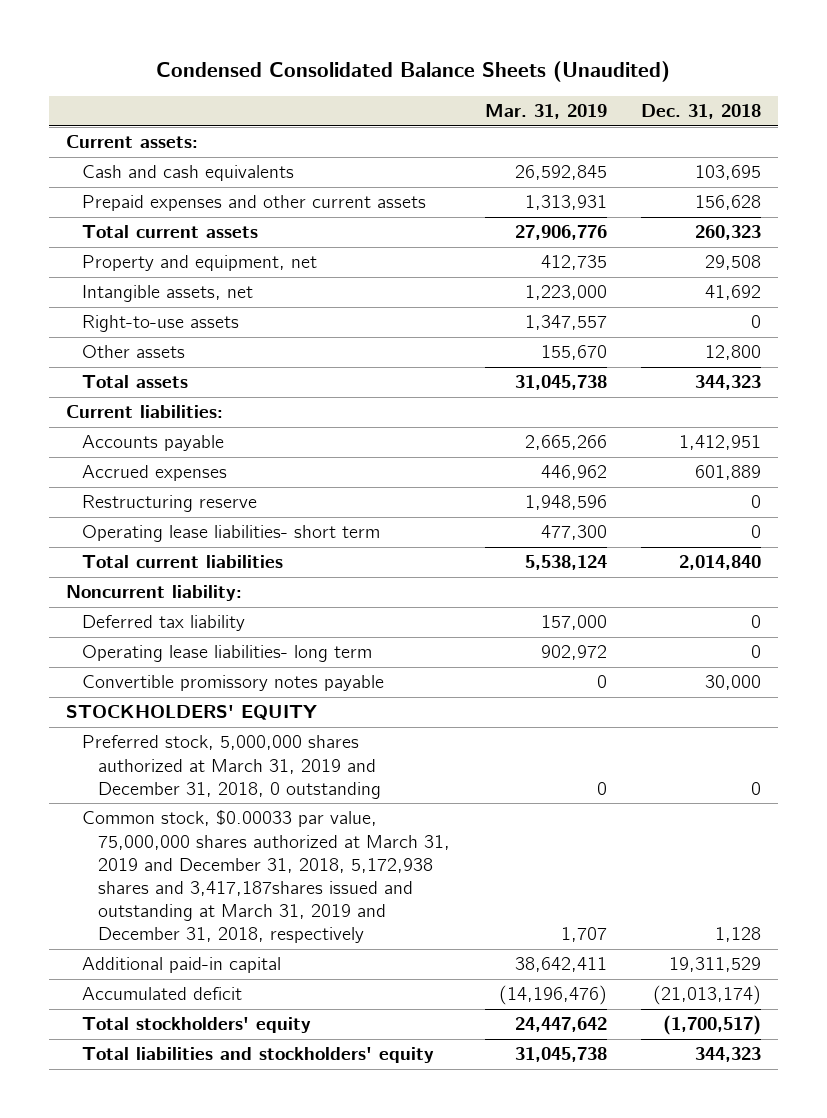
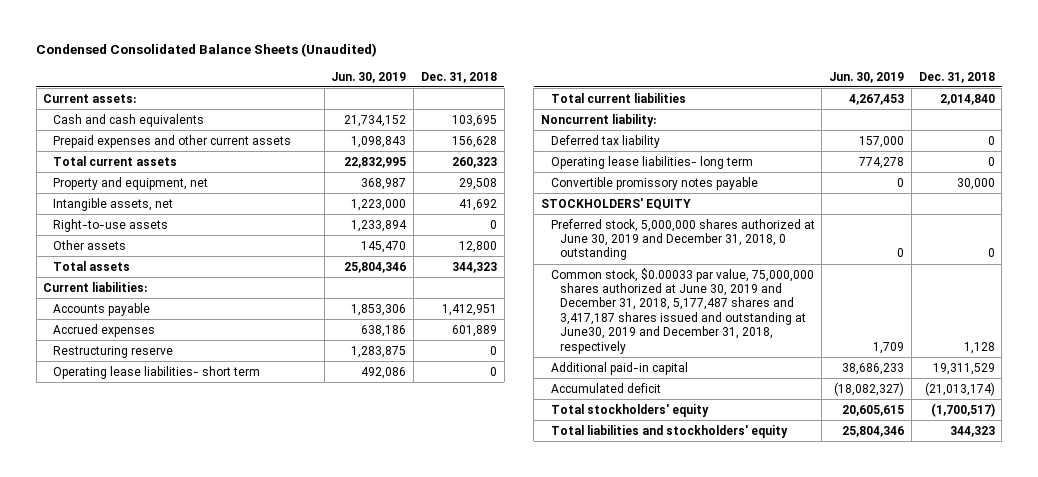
- | Mar. 31, 2019 | Dec. 31, 2018
+ | Jun. 30, 2019 | Dec. 31, 2018
- Preferred stock, 5,000,000 shares authorized at March 31, 2019 and December 31, 2018, 0 outstanding | 0 | 0
- Common stock, $0.00033 par value, 75,000,000 shares authorized at March 31, 2019 and December 31, 2018, 5,172,938 shares and 3,417,187shares issued and outstanding at March 31, 2019 and December 31, 2018, respectively | 1,707 | 1,128
+ Preferred stock, 5,000,000 shares authorized at June 30, 2019 and December 31, 2018, 0 outstanding | 0 | 0
+ Common stock, $0.00033 par value, 75,000,000 shares authorized at June 30, 2019 and December 31, 2018, 5,177,487 shares and 3,417,187 shares issued and outstanding at June30, 2019 and December 31, 2018, respectively | 1,709 | 1,128

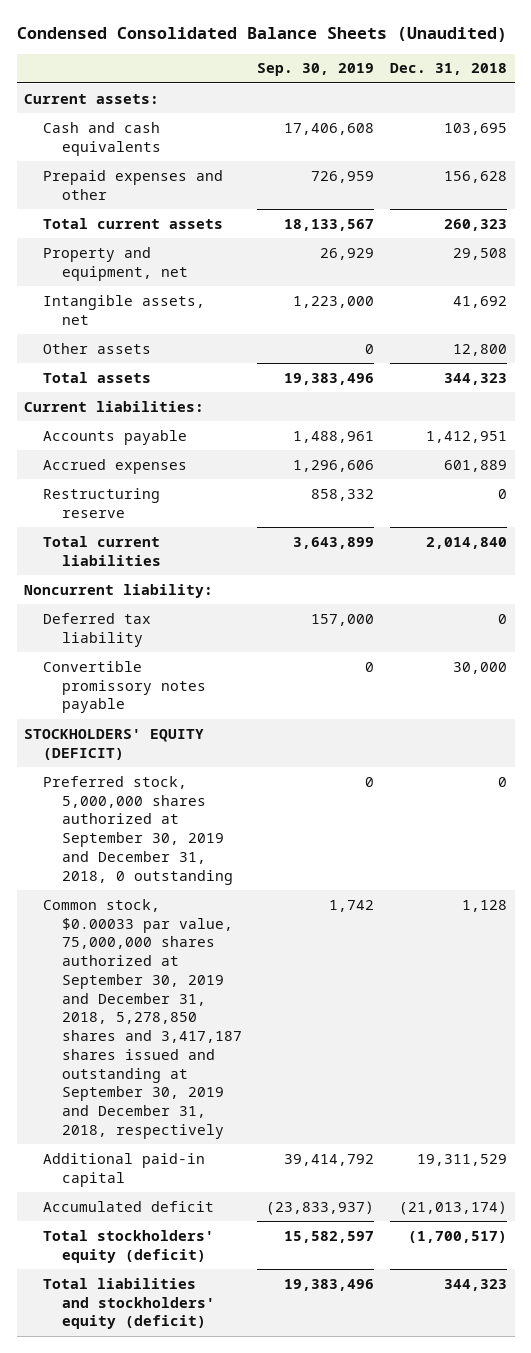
- | Jun. 30, 2019 | Dec. 31, 2018
+ | Sep. 30, 2019 | Dec. 31, 2018
- Prepaid expenses and other current assets | 1,098,843 | 156,628
+ Prepaid expenses and other | 726,959 | 156,628
- Right-to-use assets | 1,233,894 | 0
- Operating lease liabilities- short term | 492,086 | 0
- Operating lease liabilities- long term | 774,278 | 0
- STOCKHOLDERS' EQUITY
- Preferred stock, 5,000,000 shares authorized at June 30, 2019 and December 31, 2018, 0 outstanding | 0 | 0
- Common stock, $0.00033 par value, 75,000,000 shares authorized at June 30, 2019 and December 31, 2018, 5,177,487 shares and 3,417,187 shares issued and outstanding at June30, 2019 and December 31, 2018, respectively | 1,709 | 1,128
+ STOCKHOLDERS' EQUITY (DEFICIT)
+ Preferred stock, 5,000,000 shares authorized at September 30, 2019 and December 31, 2018, 0 outstanding | 0 | 0
+ Common stock, $0.00033 par value, 75,000,000 shares authorized at September 30, 2019 and December 31, 2018, 5,278,850 shares and 3,417,187 shares issued and outstanding at September 30, 2019 and December 31, 2018, respectively | 1,742 | 1,128
- Total stockholders' equity | 20,605,615 | (1,700,517)
- Total liabilities and stockholders' equity | 25,804,346 | 344,323
+ Total stockholders' equity (deficit) | 15,582,597 | (1,700,517)
+ Total liabilities and stockholders' equity (deficit) | 19,383,496 | 344,323

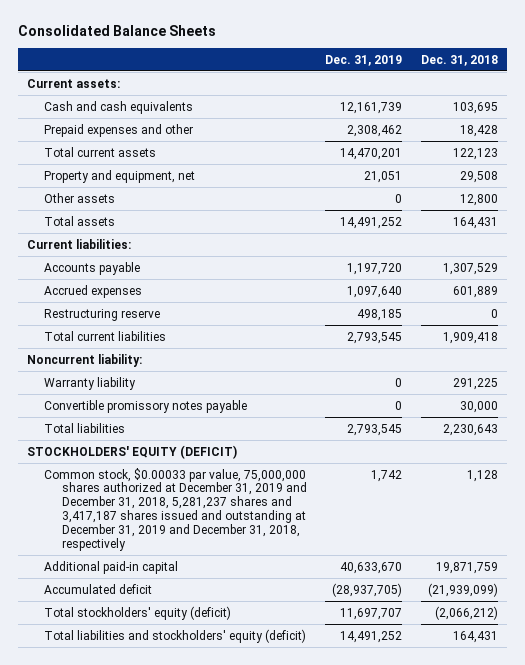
- Condensed Consolidated Balance Sheets (Unaudited)
+ Consolidated Balance Sheets
- | Sep. 30, 2019 | Dec. 31, 2018
+ | Dec. 31, 2019 | Dec. 31, 2018
- Prepaid expenses and other | 726,959 | 156,628
- Total current assets | 18,133,567 | 260,323
+ Prepaid expenses and other | 2,308,462 | 18,428
+ Total current assets | 14,470,201 | 122,123
- Intangible assets, net | 1,223,000 | 41,692
- Total assets | 19,383,496 | 344,323
+ Total assets | 14,491,252 | 164,431
- Accounts payable | 1,488,961 | 1,412,951
+ Accounts payable | 1,197,720 | 1,307,529
- Total current liabilities | 3,643,899 | 2,014,840
+ Total current liabilities | 2,793,545 | 1,909,418
- Deferred tax liability | 157,000 | 0
+ Warranty liability | 0 | 291,225
+ Total liabilities | 2,793,545 | 2,230,643
- Preferred stock, 5,000,000 shares authorized at September 30, 2019 and December 31, 2018, 0 outstanding | 0 | 0
- Common stock, $0.00033 par value, 75,000,000 shares authorized at September 30, 2019 and December 31, 2018, 5,278,850 shares and 3,417,187 shares issued and outstanding at September 30, 2019 and December 31, 2018, respectively | 1,742 | 1,128
- Additional paid-in capital | 39,414,792 | 19,311,529
- Accumulated deficit | (23,833,937) | (21,013,174)
- Total stockholders' equity (deficit) | 15,582,597 | (1,700,517)
- Total liabilities and stockholders' equity (deficit) | 19,383,496 | 344,323
+ Common stock, $0.00033 par value, 75,000,000 shares authorized at December 31, 2019 and December 31, 2018, 5,281,237 shares and 3,417,187 shares issued and outstanding at December 31, 2019 and December 31, 2018, respectively | 1,742 | 1,128
+ Additional paid-in capital | 40,633,670 | 19,871,759
+ Accumulated deficit | (28,937,705) | (21,939,099)
+ Total stockholders' equity (deficit) | 11,697,707 | (2,066,212)
+ Total liabilities and stockholders' equity (deficit) | 14,491,252 | 164,431

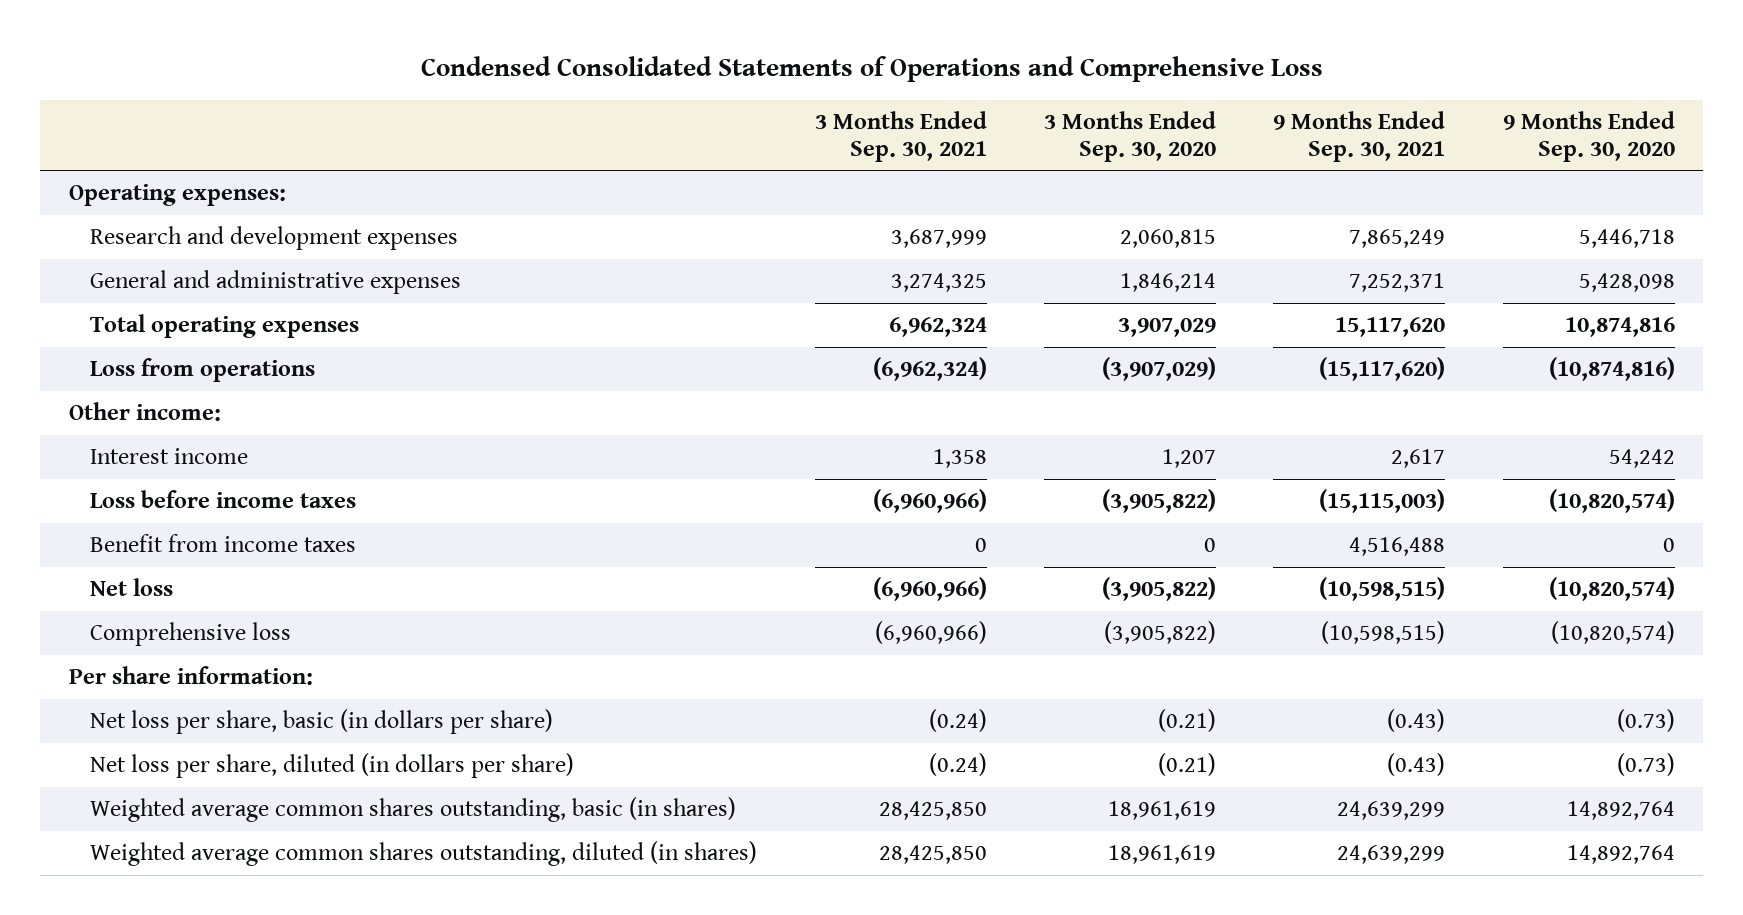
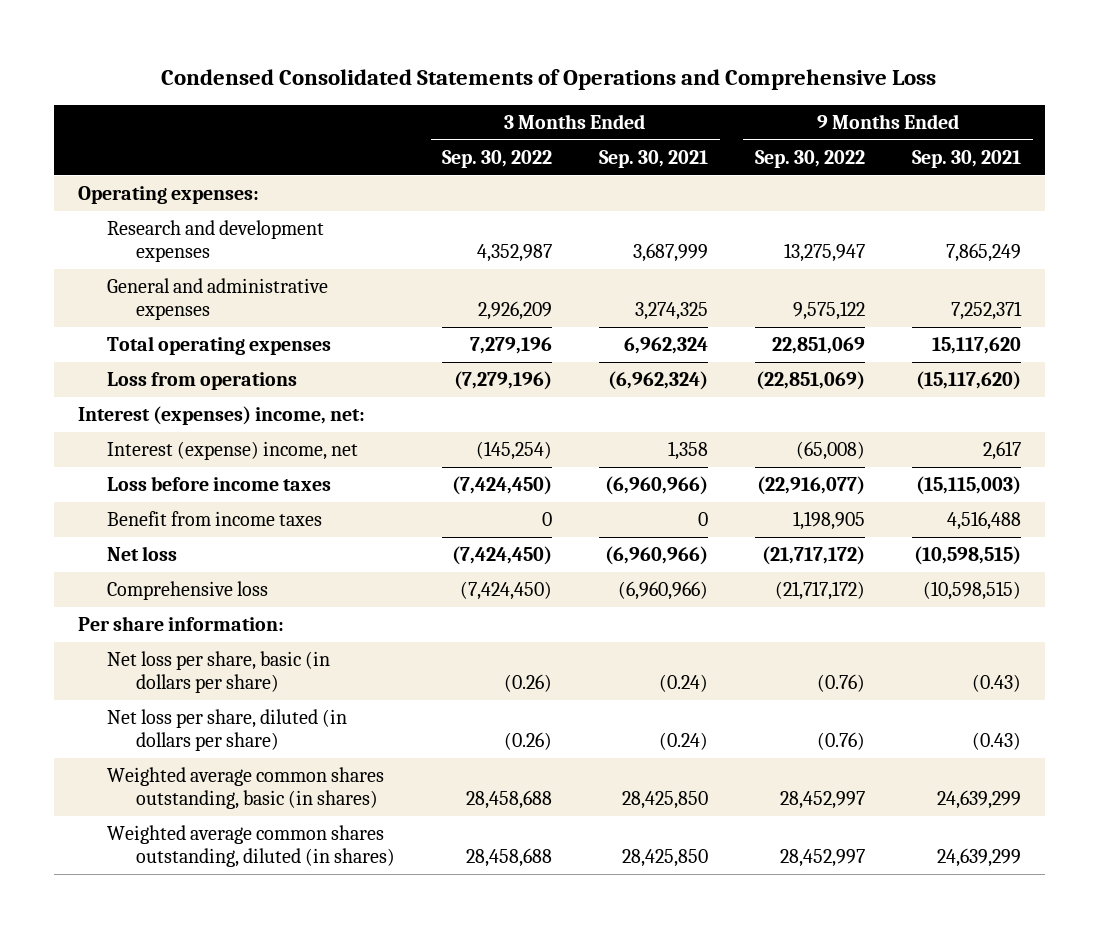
- | 3 Months Ended Sep. 30, 2021 | 3 Months Ended Sep. 30, 2020 | 9 Months Ended Sep. 30, 2021 | 9 Months Ended Sep. 30, 2020
+ | 3 Months Ended Sep. 30, 2022 | 3 Months Ended Sep. 30, 2021 | 9 Months Ended Sep. 30, 2022 | 9 Months Ended Sep. 30, 2021
- Other income:
- Interest income | 1,358 | 1,207 | 2,617 | 54,242
+ Interest (expenses) income, net:
+ Interest (expense) income, net | (145,254) | 1,358 | (65,008) | 2,617

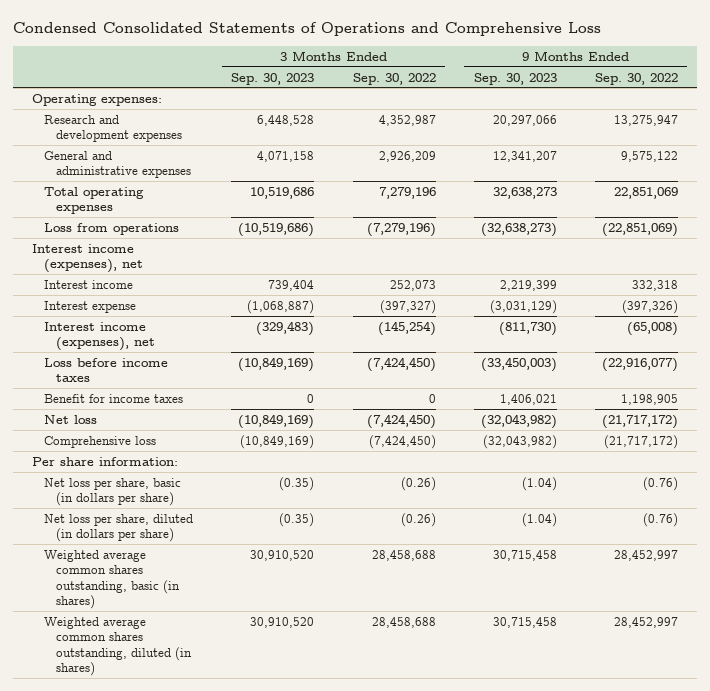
- | 3 Months Ended Sep. 30, 2022 | 3 Months Ended Sep. 30, 2021 | 9 Months Ended Sep. 30, 2022 | 9 Months Ended Sep. 30, 2021
+ | 3 Months Ended Sep. 30, 2023 | 3 Months Ended Sep. 30, 2022 | 9 Months Ended Sep. 30, 2023 | 9 Months Ended Sep. 30, 2022
- Interest (expenses) income, net:
- Interest (expense) income, net | (145,254) | 1,358 | (65,008) | 2,617
+ Interest income (expenses), net
+ Interest income | 739,404 | 252,073 | 2,219,399 | 332,318
+ Interest expense | (1,068,887) | (397,327) | (3,031,129) | (397,326)
+ Interest income (expenses), net | (329,483) | (145,254) | (811,730) | (65,008)
- Benefit from income taxes | 0 | 0 | 1,198,905 | 4,516,488
+ Benefit for income taxes | 0 | 0 | 1,406,021 | 1,198,905

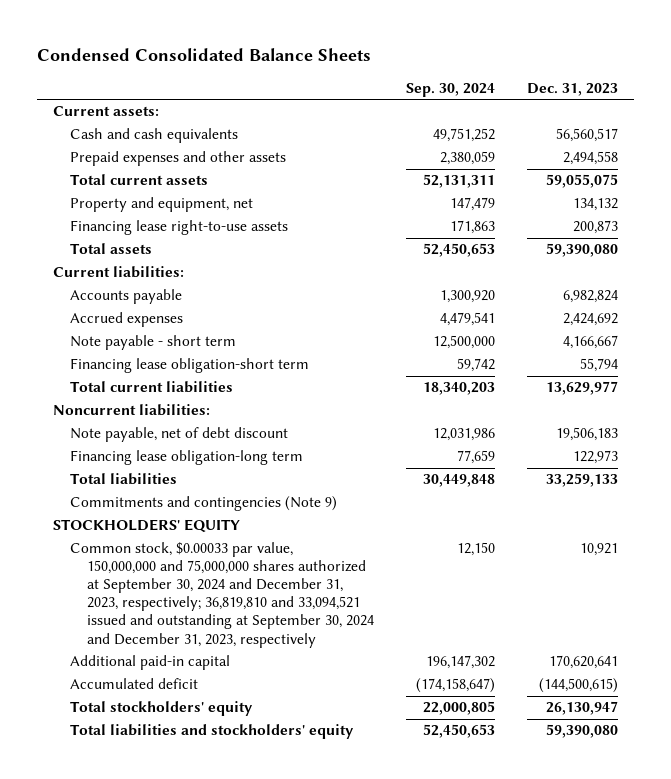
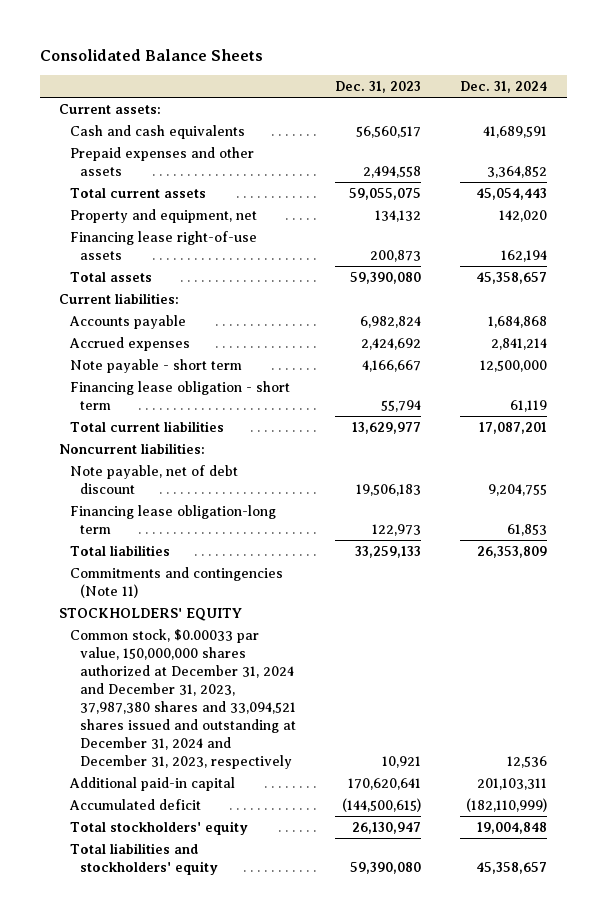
- Condensed Consolidated Balance Sheets
+ Consolidated Balance Sheets
- | Sep. 30, 2024 | Dec. 31, 2023
+ | Dec. 31, 2023 | Dec. 31, 2024
- Financing lease right-to-use assets | 171,863 | 200,873
+ Financing lease right-of-use assets | 200,873 | 162,194
- Financing lease obligation-short term | 59,742 | 55,794
+ Financing lease obligation - short term | 55,794 | 61,119
- Commitments and contingencies (Note 9)
+ Commitments and contingencies (Note 11)
- Common stock, $0.00033 par value, 150,000,000 and 75,000,000 shares authorized at September 30, 2024 and December 31, 2023, respectively; 36,819,810 and 33,094,521 issued and outstanding at September 30, 2024 and December 31, 2023, respectively | 12,150 | 10,921
+ Common stock, $0.00033 par value, 150,000,000 shares authorized at December 31, 2024 and December 31, 2023, 37,987,380 shares and 33,094,521 shares issued and outstanding at December 31, 2024 and December 31, 2023, respectively | 10,921 | 12,536

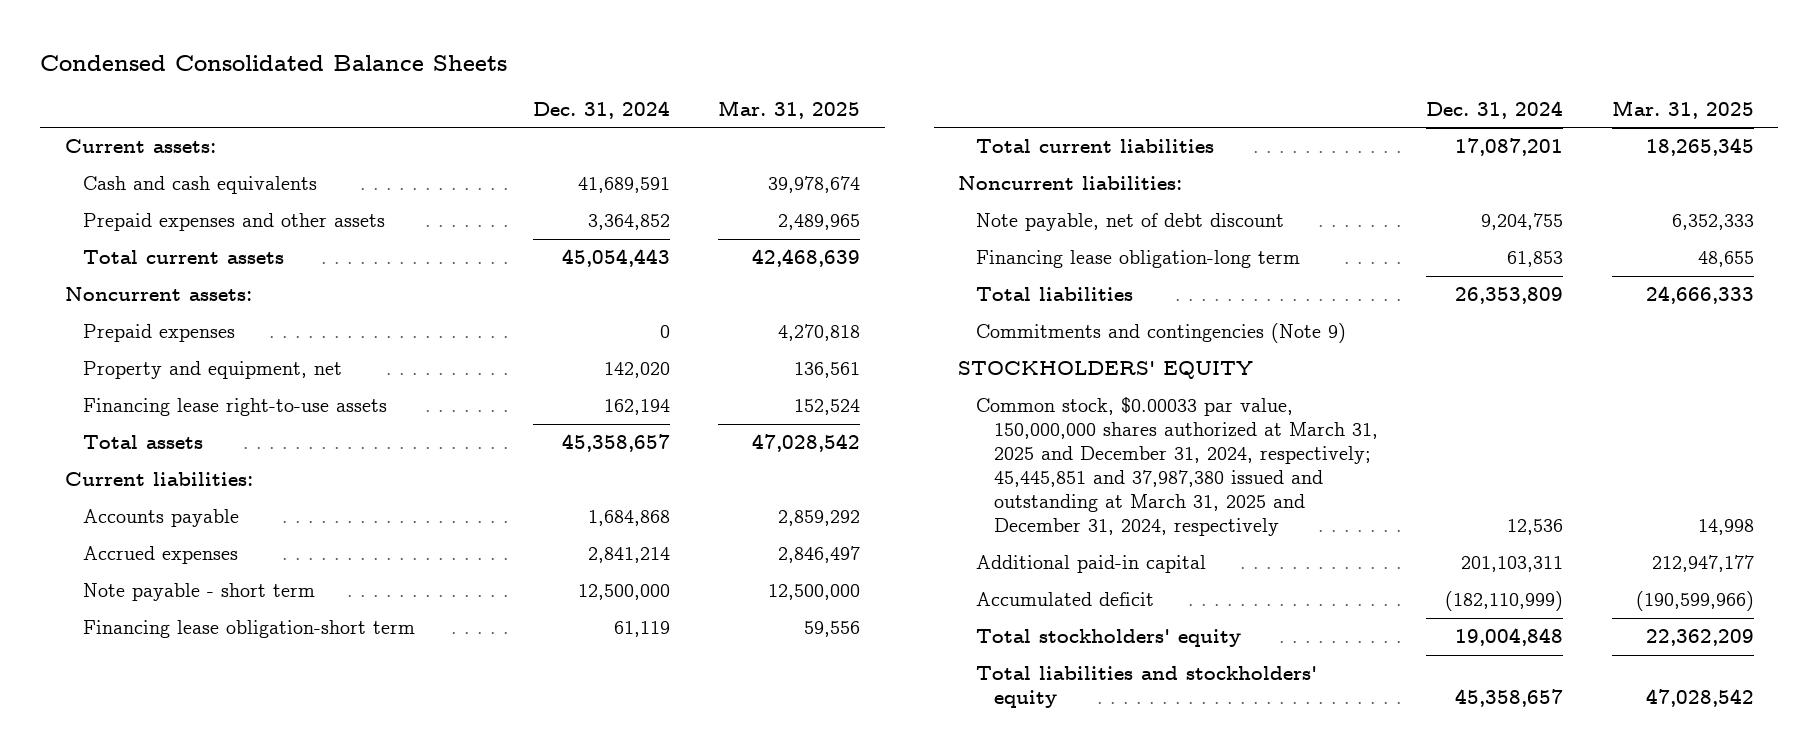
- Consolidated Balance Sheets
+ Condensed Consolidated Balance Sheets
- | Dec. 31, 2023 | Dec. 31, 2024
+ | Dec. 31, 2024 | Mar. 31, 2025
+ Noncurrent assets:
+ Prepaid expenses | 0 | 4,270,818
- Financing lease right-of-use assets | 200,873 | 162,194
+ Financing lease right-to-use assets | 162,194 | 152,524
- Financing lease obligation - short term | 55,794 | 61,119
+ Financing lease obligation-short term | 61,119 | 59,556
- Commitments and contingencies (Note 11)
+ Commitments and contingencies (Note 9)
- Common stock, $0.00033 par value, 150,000,000 shares authorized at December 31, 2024 and December 31, 2023, 37,987,380 shares and 33,094,521 shares issued and outstanding at December 31, 2024 and December 31, 2023, respectively | 10,921 | 12,536
+ Common stock, $0.00033 par value, 150,000,000 shares authorized at March 31, 2025 and December 31, 2024, respectively; 45,445,851 and 37,987,380 issued and outstanding at March 31, 2025 and December 31, 2024, respectively | 12,536 | 14,998

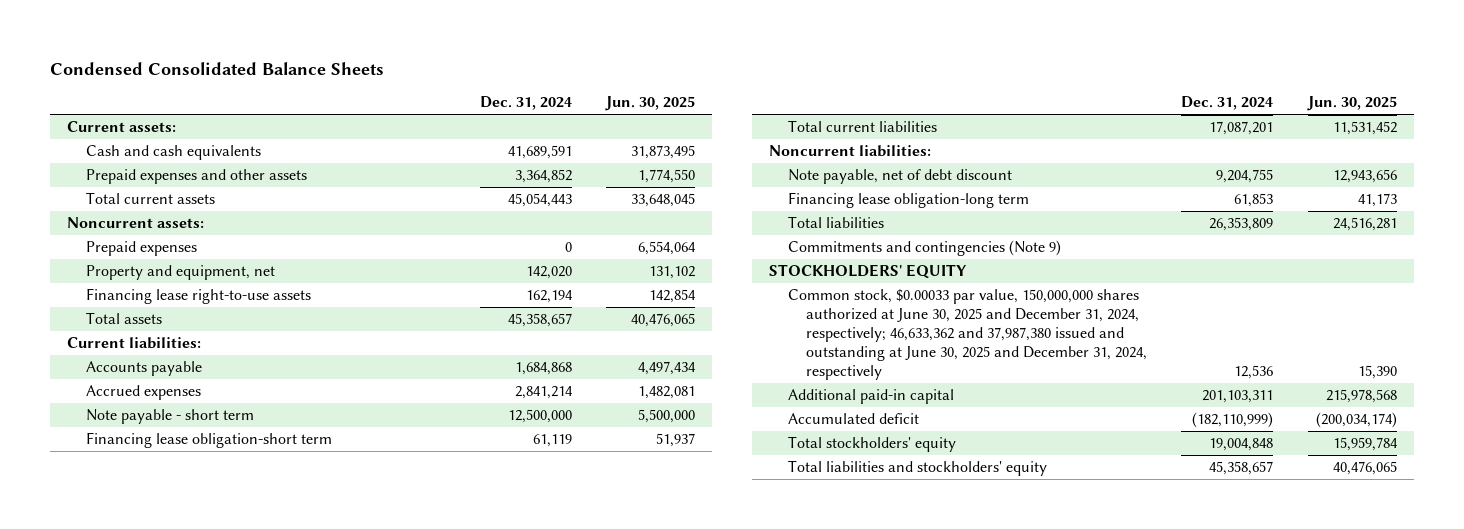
- | Dec. 31, 2024 | Mar. 31, 2025
+ | Dec. 31, 2024 | Jun. 30, 2025
- Common stock, $0.00033 par value, 150,000,000 shares authorized at March 31, 2025 and December 31, 2024, respectively; 45,445,851 and 37,987,380 issued and outstanding at March 31, 2025 and December 31, 2024, respectively | 12,536 | 14,998
+ Common stock, $0.00033 par value, 150,000,000 shares authorized at June 30, 2025 and December 31, 2024, respectively; 46,633,362 and 37,987,380 issued and outstanding at June 30, 2025 and December 31, 2024, respectively | 12,536 | 15,390

